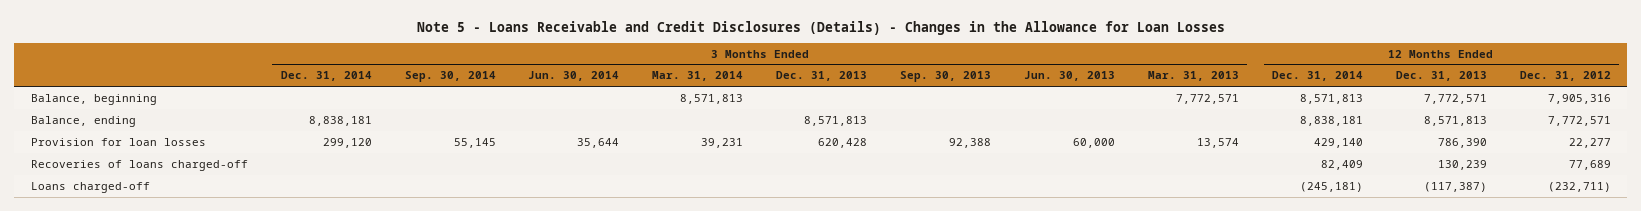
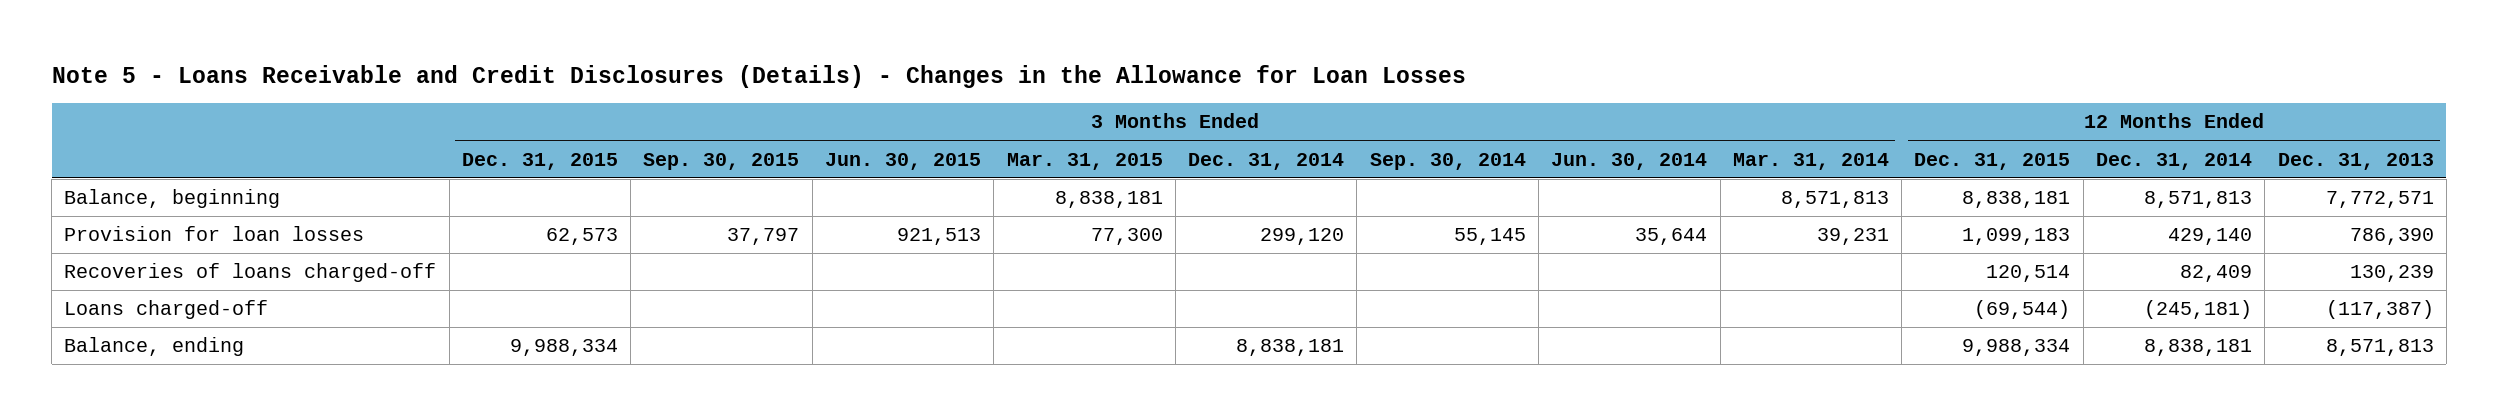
- | 3 Months Ended Dec. 31, 2014 | 3 Months Ended Sep. 30, 2014 | 3 Months Ended Jun. 30, 2014 | 3 Months Ended Mar. 31, 2014 | 3 Months Ended Dec. 31, 2013 | 3 Months Ended Sep. 30, 2013 | 3 Months Ended Jun. 30, 2013 | 3 Months Ended Mar. 31, 2013 | 12 Months Ended Dec. 31, 2014 | 12 Months Ended Dec. 31, 2013 | 12 Months Ended Dec. 31, 2012
+ | 3 Months Ended Dec. 31, 2015 | 3 Months Ended Sep. 30, 2015 | 3 Months Ended Jun. 30, 2015 | 3 Months Ended Mar. 31, 2015 | 3 Months Ended Dec. 31, 2014 | 3 Months Ended Sep. 30, 2014 | 3 Months Ended Jun. 30, 2014 | 3 Months Ended Mar. 31, 2014 | 12 Months Ended Dec. 31, 2015 | 12 Months Ended Dec. 31, 2014 | 12 Months Ended Dec. 31, 2013
moved down: Balance, ending | 9,988,334 | | | | 8,838,181 | | | | 9,988,334 | 8,838,181 | 8,571,813

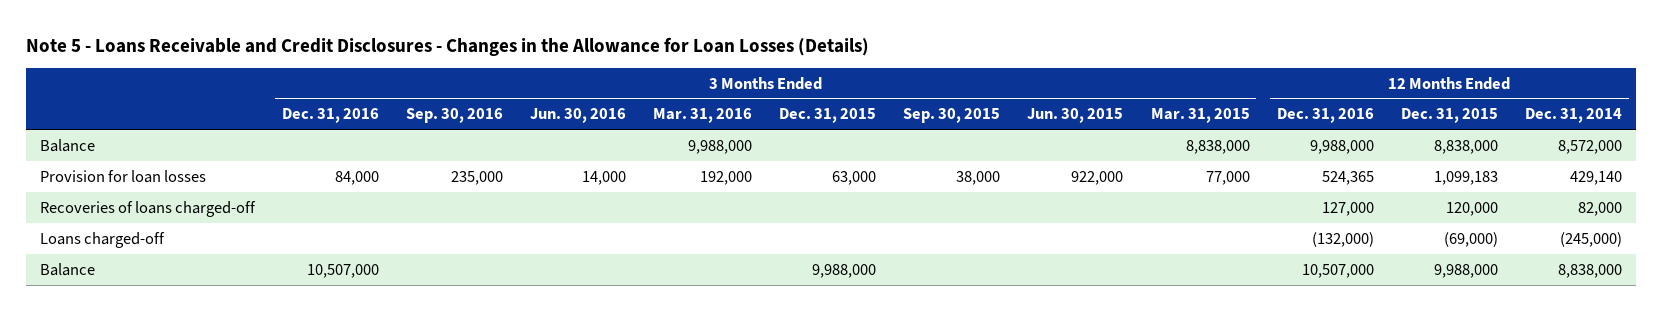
- Note 5 - Loans Receivable and Credit Disclosures (Details) - Changes in the Allowance for Loan Losses
+ Note 5 - Loans Receivable and Credit Disclosures - Changes in the Allowance for Loan Losses (Details)
- | 3 Months Ended Dec. 31, 2015 | 3 Months Ended Sep. 30, 2015 | 3 Months Ended Jun. 30, 2015 | 3 Months Ended Mar. 31, 2015 | 3 Months Ended Dec. 31, 2014 | 3 Months Ended Sep. 30, 2014 | 3 Months Ended Jun. 30, 2014 | 3 Months Ended Mar. 31, 2014 | 12 Months Ended Dec. 31, 2015 | 12 Months Ended Dec. 31, 2014 | 12 Months Ended Dec. 31, 2013
+ | 3 Months Ended Dec. 31, 2016 | 3 Months Ended Sep. 30, 2016 | 3 Months Ended Jun. 30, 2016 | 3 Months Ended Mar. 31, 2016 | 3 Months Ended Dec. 31, 2015 | 3 Months Ended Sep. 30, 2015 | 3 Months Ended Jun. 30, 2015 | 3 Months Ended Mar. 31, 2015 | 12 Months Ended Dec. 31, 2016 | 12 Months Ended Dec. 31, 2015 | 12 Months Ended Dec. 31, 2014
- Balance, beginning | | | | 8,838,181 | | | | 8,571,813 | 8,838,181 | 8,571,813 | 7,772,571
- Provision for loan losses | 62,573 | 37,797 | 921,513 | 77,300 | 299,120 | 55,145 | 35,644 | 39,231 | 1,099,183 | 429,140 | 786,390
- Recoveries of loans charged-off | | | | | | | | | 120,514 | 82,409 | 130,239
- Loans charged-off | | | | | | | | | (69,544) | (245,181) | (117,387)
- Balance, ending | 9,988,334 | | | | 8,838,181 | | | | 9,988,334 | 8,838,181 | 8,571,813
+ Balance | | | | 9,988,000 | | | | 8,838,000 | 9,988,000 | 8,838,000 | 8,572,000
+ Provision for loan losses | 84,000 | 235,000 | 14,000 | 192,000 | 63,000 | 38,000 | 922,000 | 77,000 | 524,365 | 1,099,183 | 429,140
+ Recoveries of loans charged-off | | | | | | | | | 127,000 | 120,000 | 82,000
+ Loans charged-off | | | | | | | | | (132,000) | (69,000) | (245,000)
+ Balance | 10,507,000 | | | | 9,988,000 | | | | 10,507,000 | 9,988,000 | 8,838,000

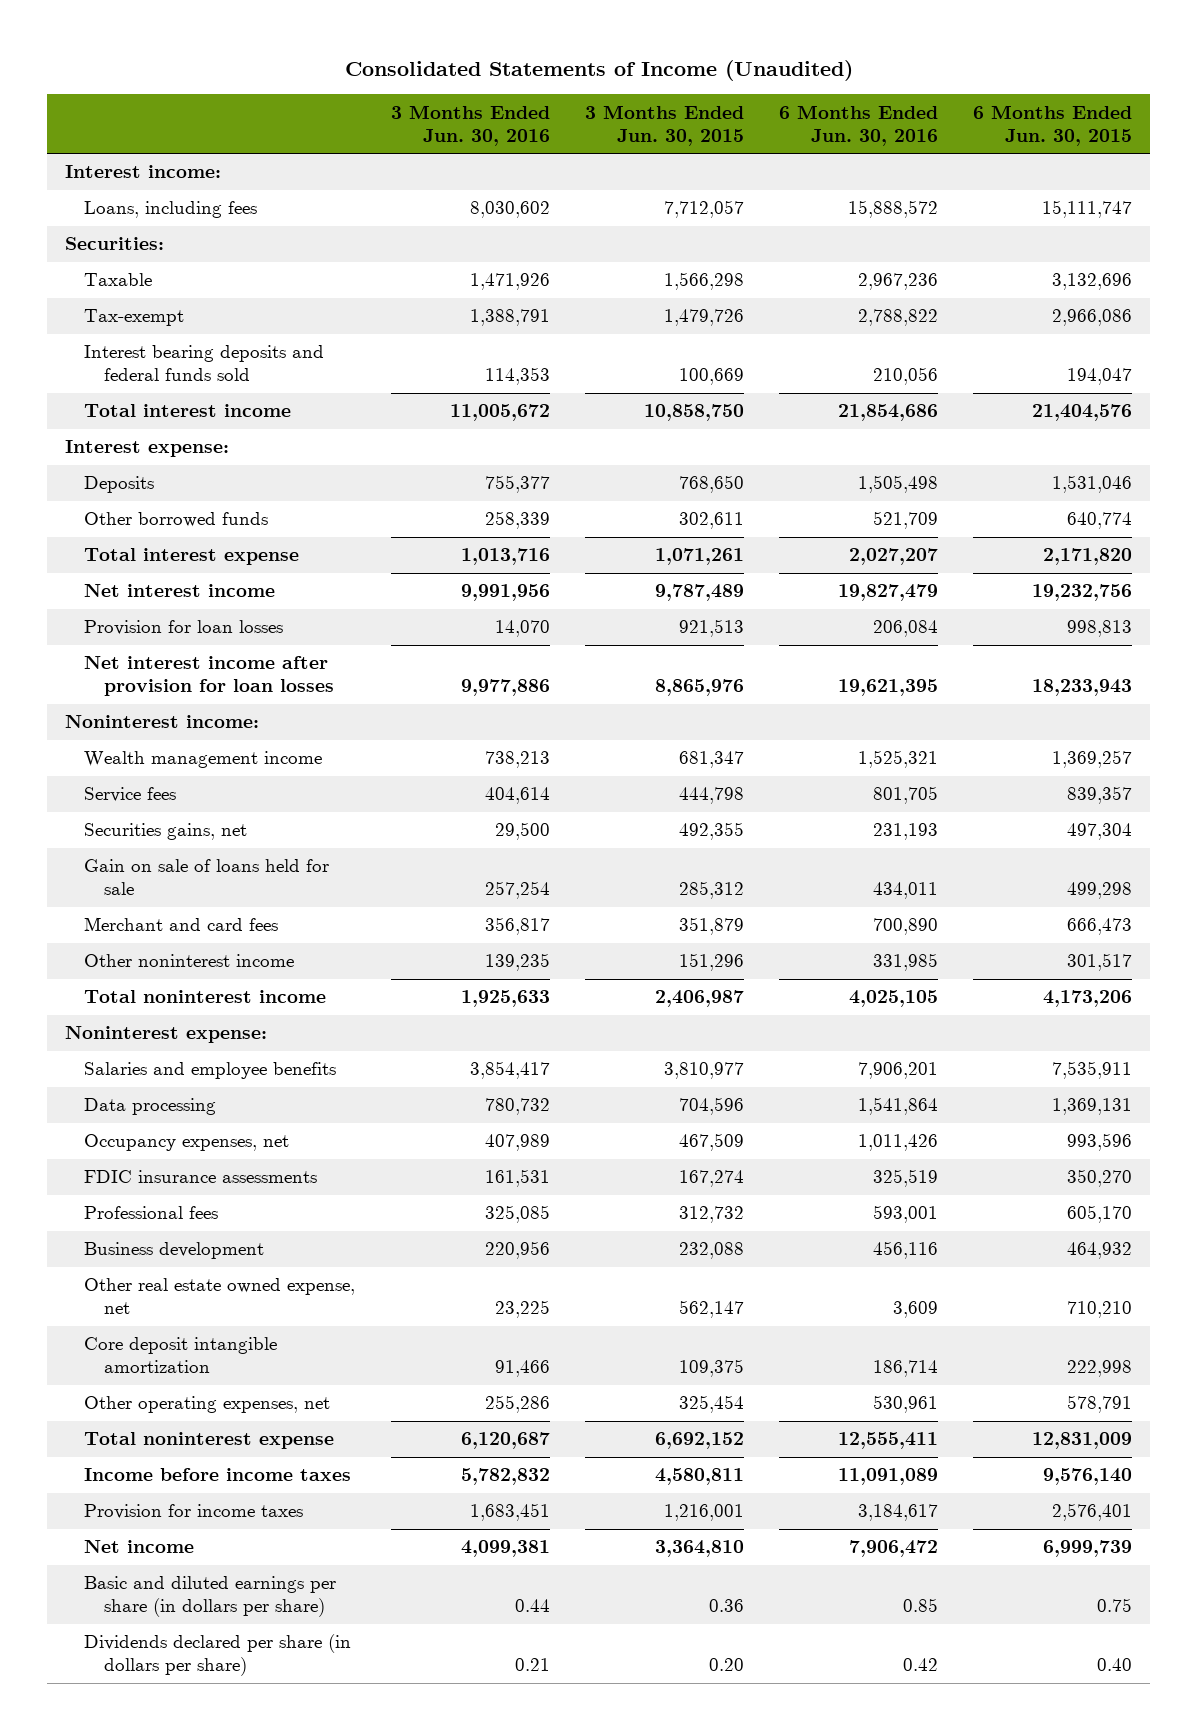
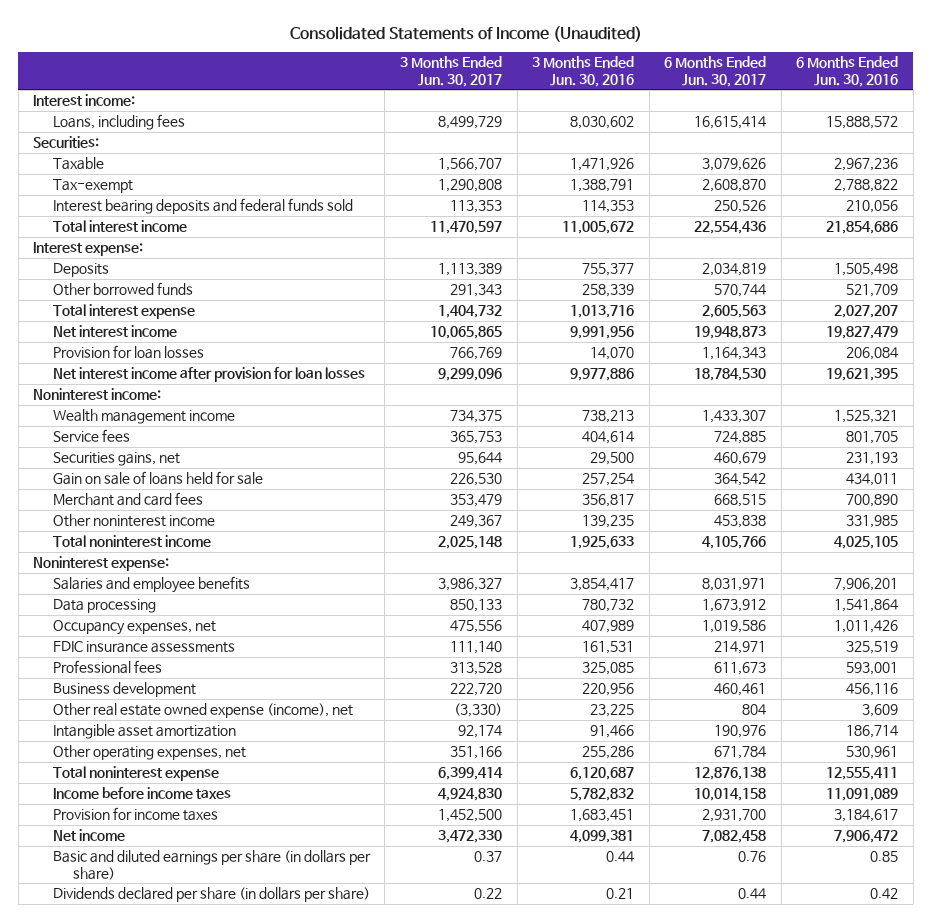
- | 3 Months Ended Jun. 30, 2016 | 3 Months Ended Jun. 30, 2015 | 6 Months Ended Jun. 30, 2016 | 6 Months Ended Jun. 30, 2015
+ | 3 Months Ended Jun. 30, 2017 | 3 Months Ended Jun. 30, 2016 | 6 Months Ended Jun. 30, 2017 | 6 Months Ended Jun. 30, 2016
- Other real estate owned expense, net | 23,225 | 562,147 | 3,609 | 710,210
- Core deposit intangible amortization | 91,466 | 109,375 | 186,714 | 222,998
+ Other real estate owned expense (income), net | (3,330) | 23,225 | 804 | 3,609
+ Intangible asset amortization | 92,174 | 91,466 | 190,976 | 186,714

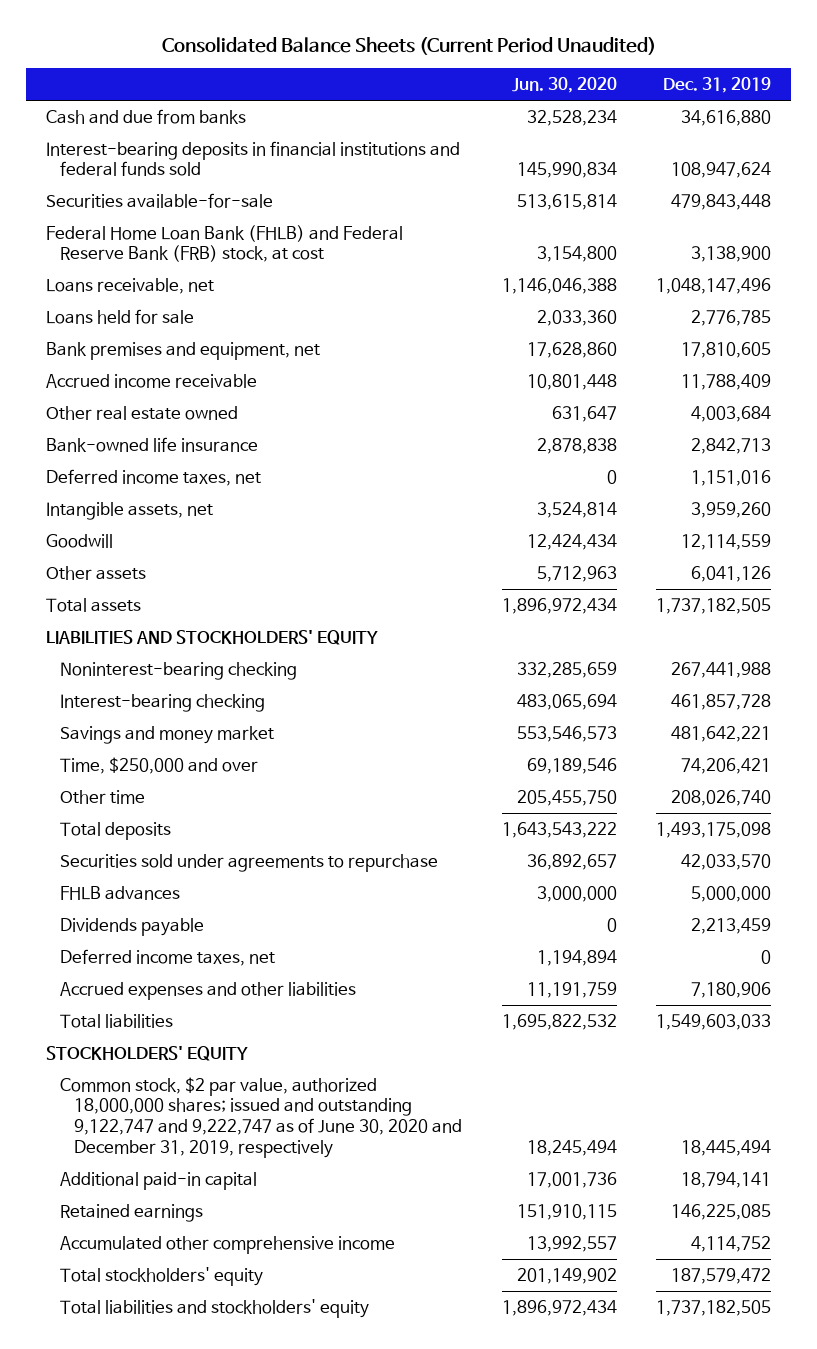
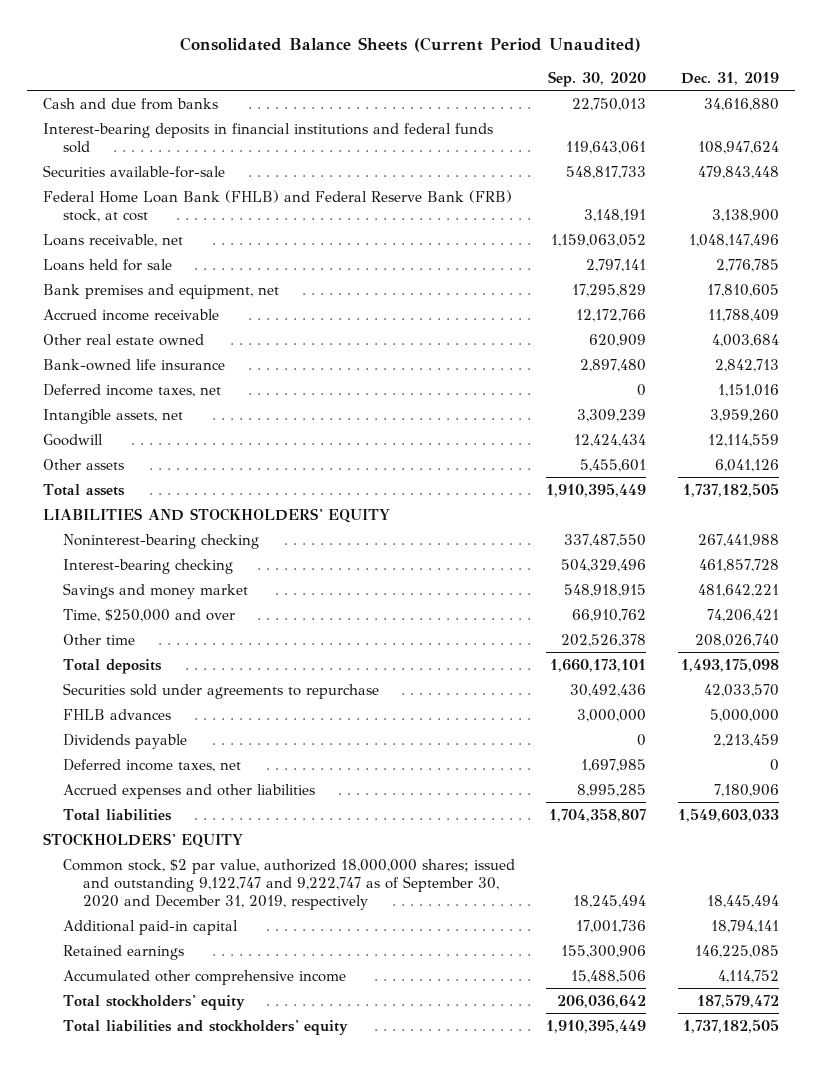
- | Jun. 30, 2020 | Dec. 31, 2019
+ | Sep. 30, 2020 | Dec. 31, 2019
- Common stock, $2 par value, authorized 18,000,000 shares; issued and outstanding 9,122,747 and 9,222,747 as of June 30, 2020 and December 31, 2019, respectively | 18,245,494 | 18,445,494
+ Common stock, $2 par value, authorized 18,000,000 shares; issued and outstanding 9,122,747 and 9,222,747 as of September 30, 2020 and December 31, 2019, respectively | 18,245,494 | 18,445,494

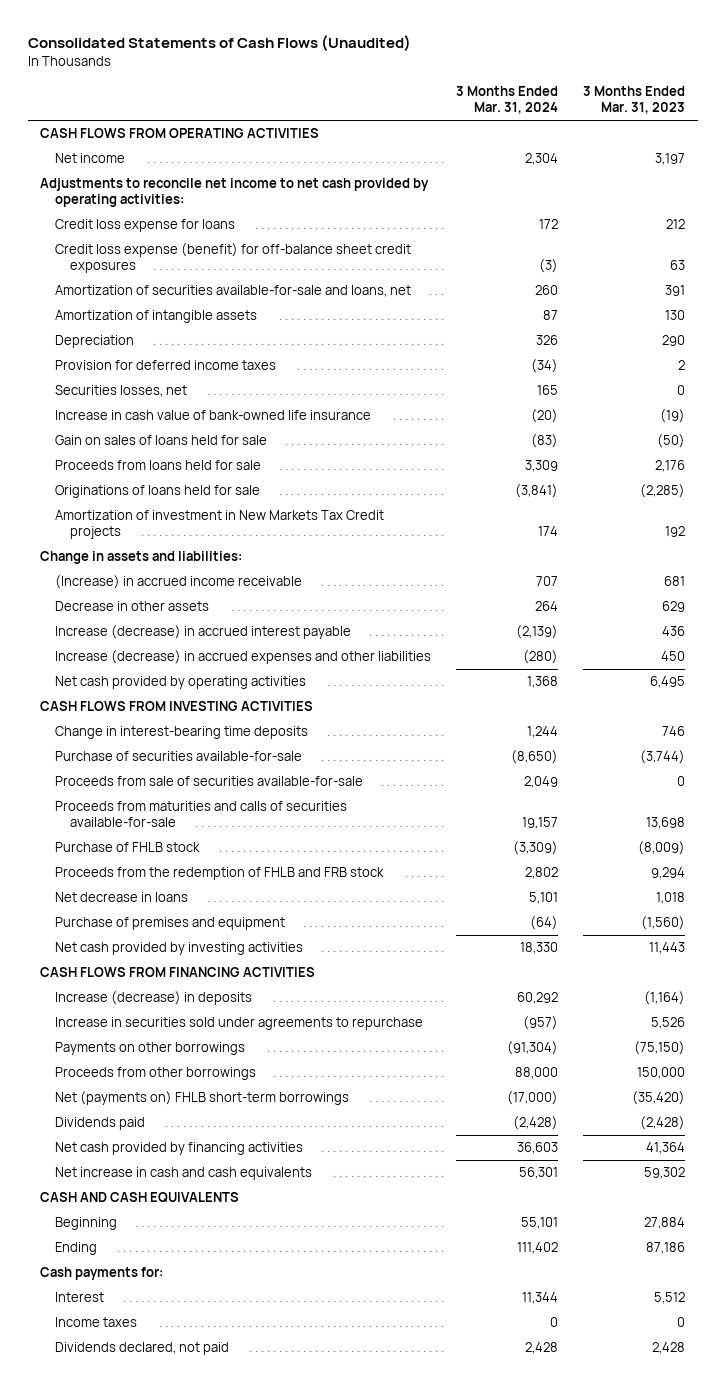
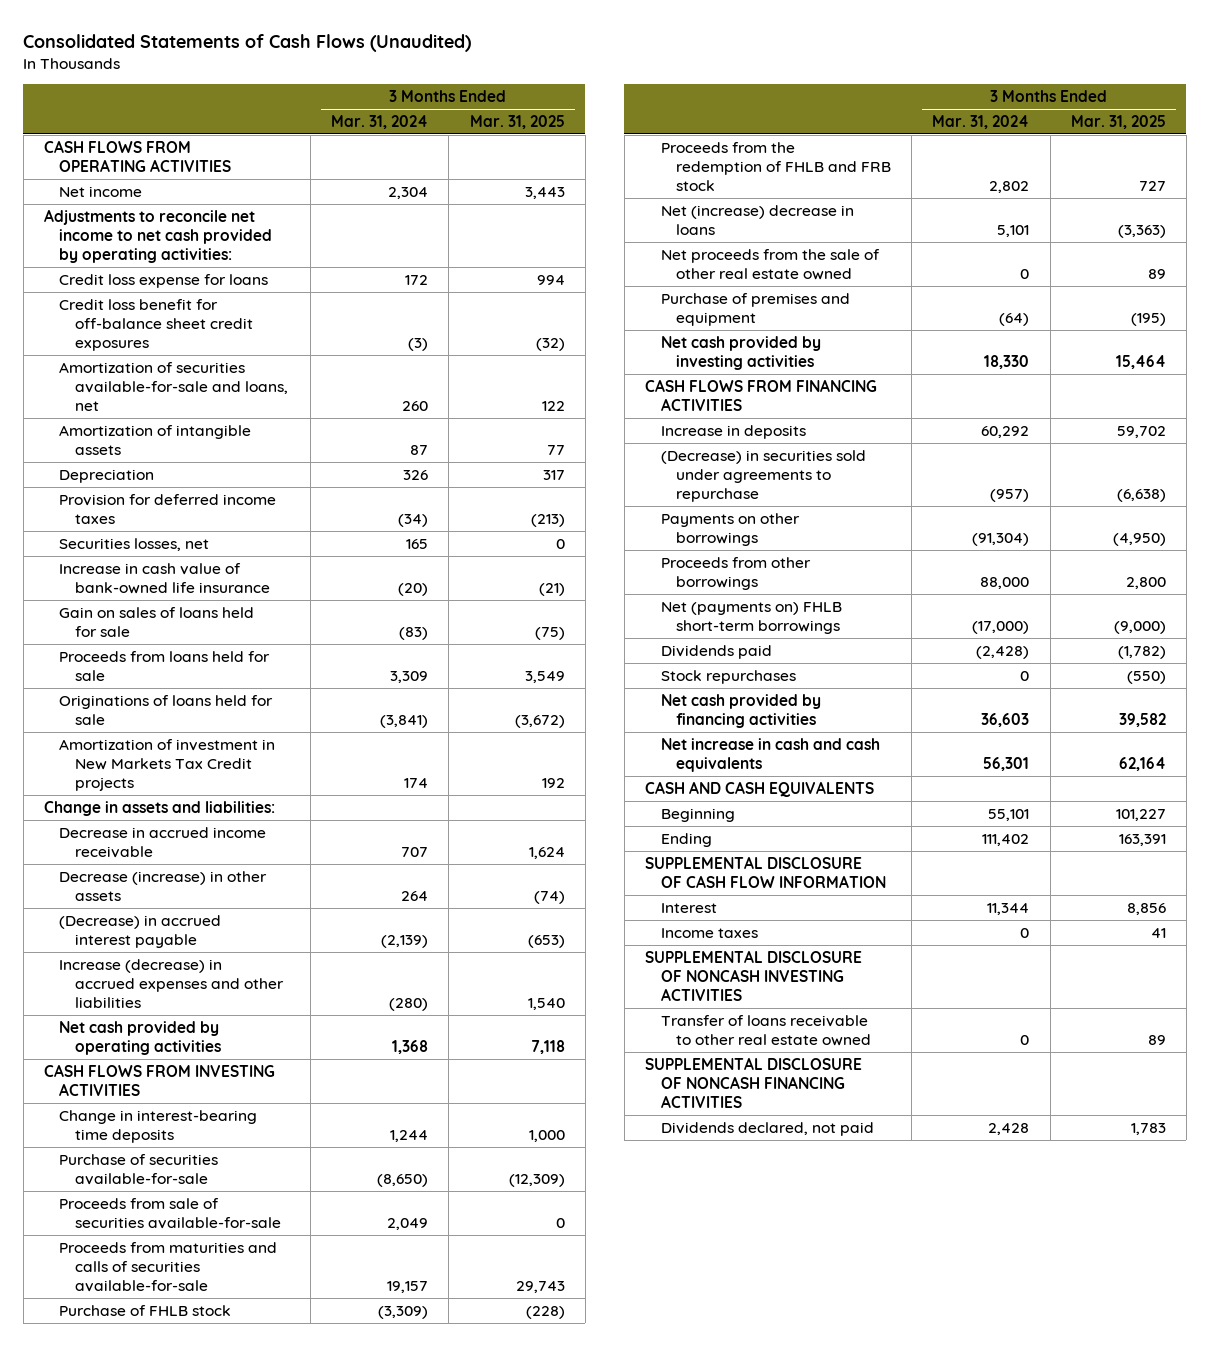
- | 3 Months Ended Mar. 31, 2024 | 3 Months Ended Mar. 31, 2023
+ | 3 Months Ended Mar. 31, 2024 | 3 Months Ended Mar. 31, 2025
- Credit loss expense (benefit) for off-balance sheet credit exposures | (3) | 63
+ Credit loss benefit for off-balance sheet credit exposures | (3) | (32)
- (Increase) in accrued income receivable | 707 | 681
- Decrease in other assets | 264 | 629
- Increase (decrease) in accrued interest payable | (2,139) | 436
+ Decrease in accrued income receivable | 707 | 1,624
+ Decrease (increase) in other assets | 264 | (74)
+ (Decrease) in accrued interest payable | (2,139) | (653)
- Net decrease in loans | 5,101 | 1,018
+ Net (increase) decrease in loans | 5,101 | (3,363)
+ Net proceeds from the sale of other real estate owned | 0 | 89
- Increase (decrease) in deposits | 60,292 | (1,164)
- Increase in securities sold under agreements to repurchase | (957) | 5,526
+ Increase in deposits | 60,292 | 59,702
+ (Decrease) in securities sold under agreements to repurchase | (957) | (6,638)
+ Stock repurchases | 0 | (550)
- Cash payments for:
+ SUPPLEMENTAL DISCLOSURE OF CASH FLOW INFORMATION
+ SUPPLEMENTAL DISCLOSURE OF NONCASH INVESTING ACTIVITIES
+ Transfer of loans receivable to other real estate owned | 0 | 89
+ SUPPLEMENTAL DISCLOSURE OF NONCASH FINANCING ACTIVITIES

